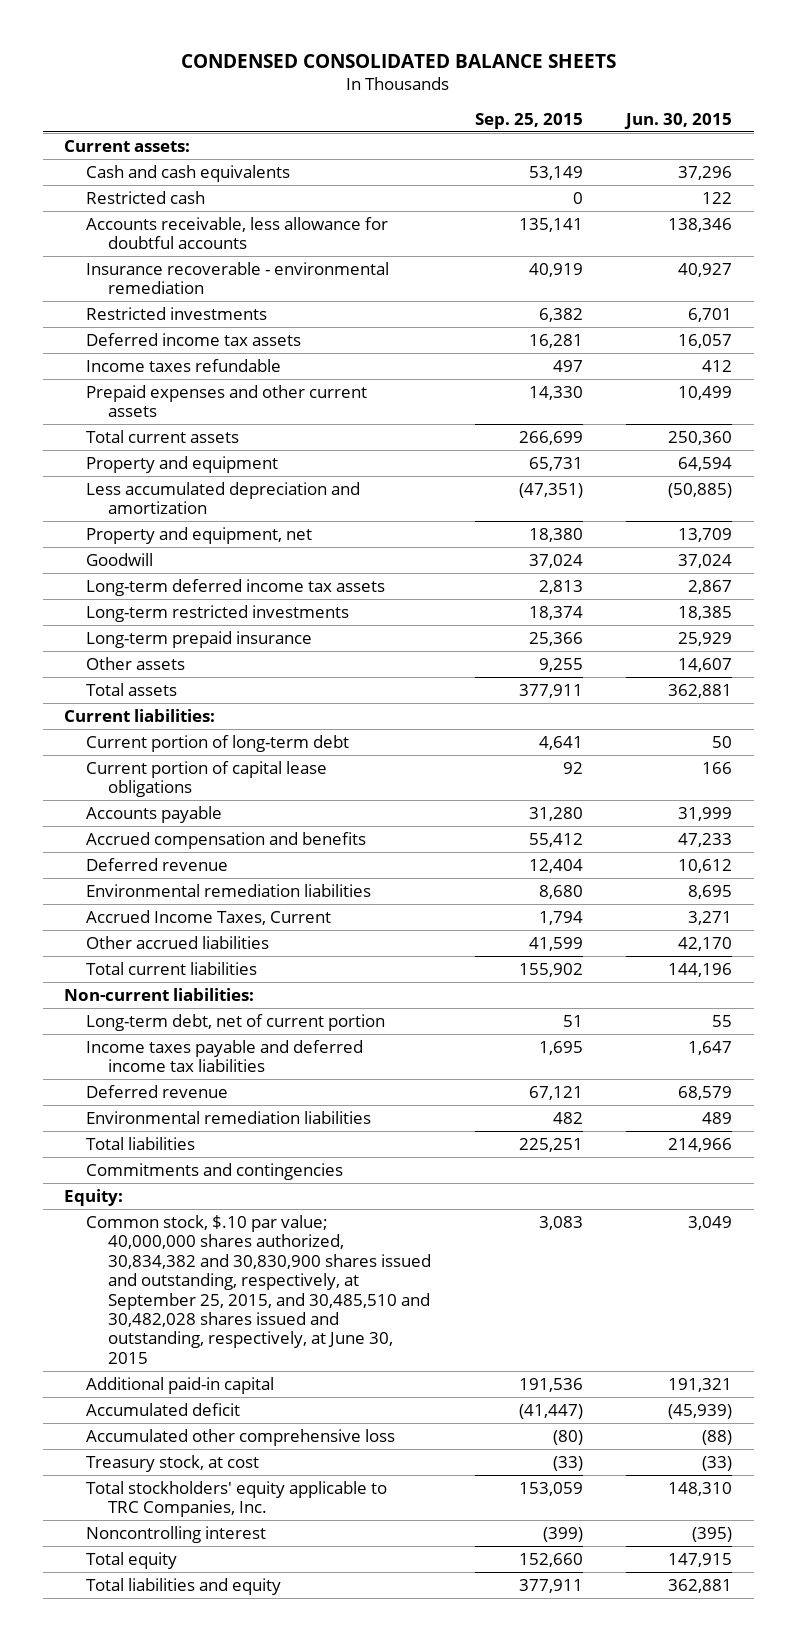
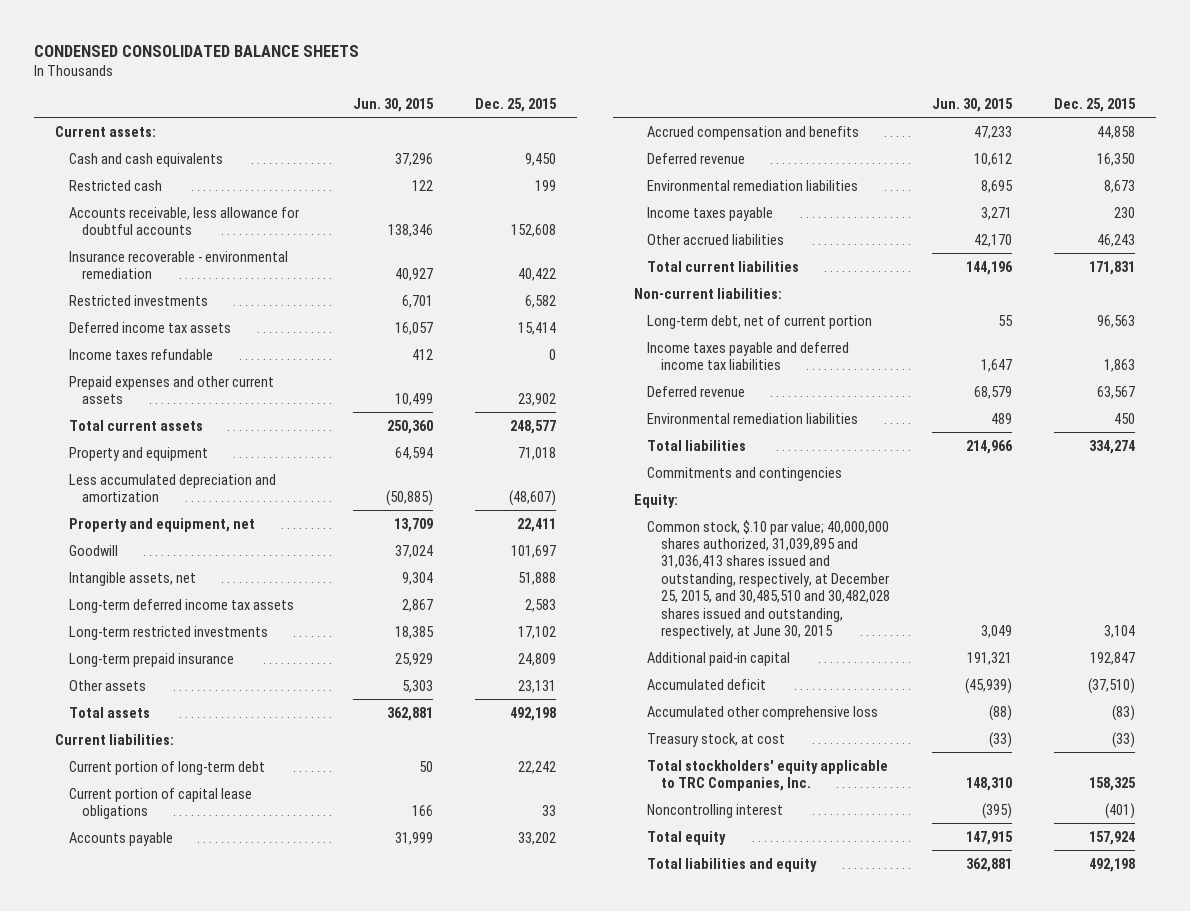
- | Sep. 25, 2015 | Jun. 30, 2015
+ | Jun. 30, 2015 | Dec. 25, 2015
+ Intangible assets, net | 9,304 | 51,888
- Other assets | 9,255 | 14,607
+ Other assets | 5,303 | 23,131
- Accrued Income Taxes, Current | 1,794 | 3,271
+ Income taxes payable | 3,271 | 230
- Common stock, $.10 par value; 40,000,000 shares authorized, 30,834,382 and 30,830,900 shares issued and outstanding, respectively, at September 25, 2015, and 30,485,510 and 30,482,028 shares issued and outstanding, respectively, at June 30, 2015 | 3,083 | 3,049
+ Common stock, $.10 par value; 40,000,000 shares authorized, 31,039,895 and 31,036,413 shares issued and outstanding, respectively, at December 25, 2015, and 30,485,510 and 30,482,028 shares issued and outstanding, respectively, at June 30, 2015 | 3,049 | 3,104

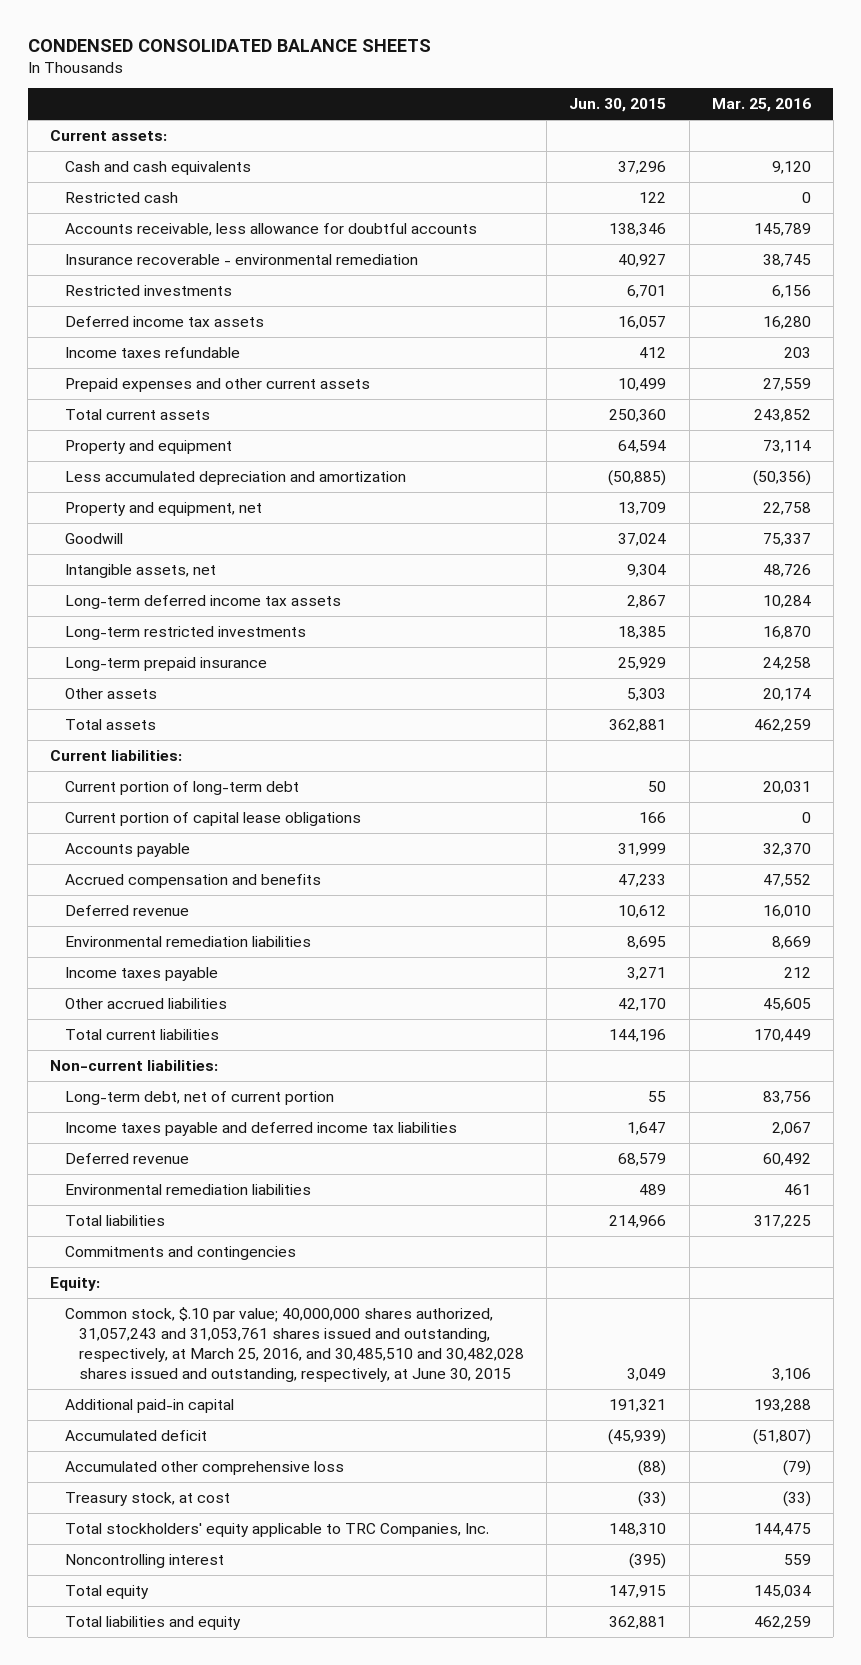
- | Jun. 30, 2015 | Dec. 25, 2015
+ | Jun. 30, 2015 | Mar. 25, 2016
- Common stock, $.10 par value; 40,000,000 shares authorized, 31,039,895 and 31,036,413 shares issued and outstanding, respectively, at December 25, 2015, and 30,485,510 and 30,482,028 shares issued and outstanding, respectively, at June 30, 2015 | 3,049 | 3,104
+ Common stock, $.10 par value; 40,000,000 shares authorized, 31,057,243 and 31,053,761 shares issued and outstanding, respectively, at March 25, 2016, and 30,485,510 and 30,482,028 shares issued and outstanding, respectively, at June 30, 2015 | 3,049 | 3,106

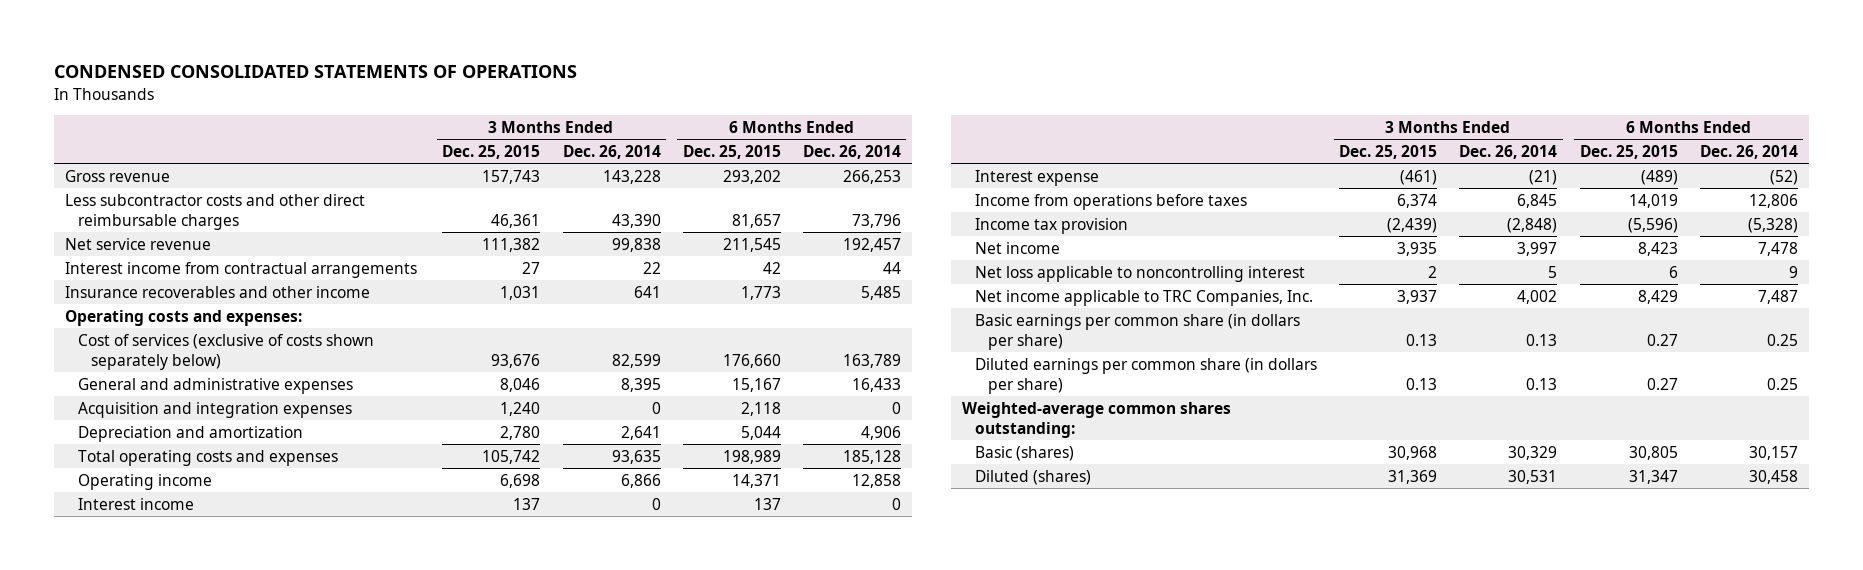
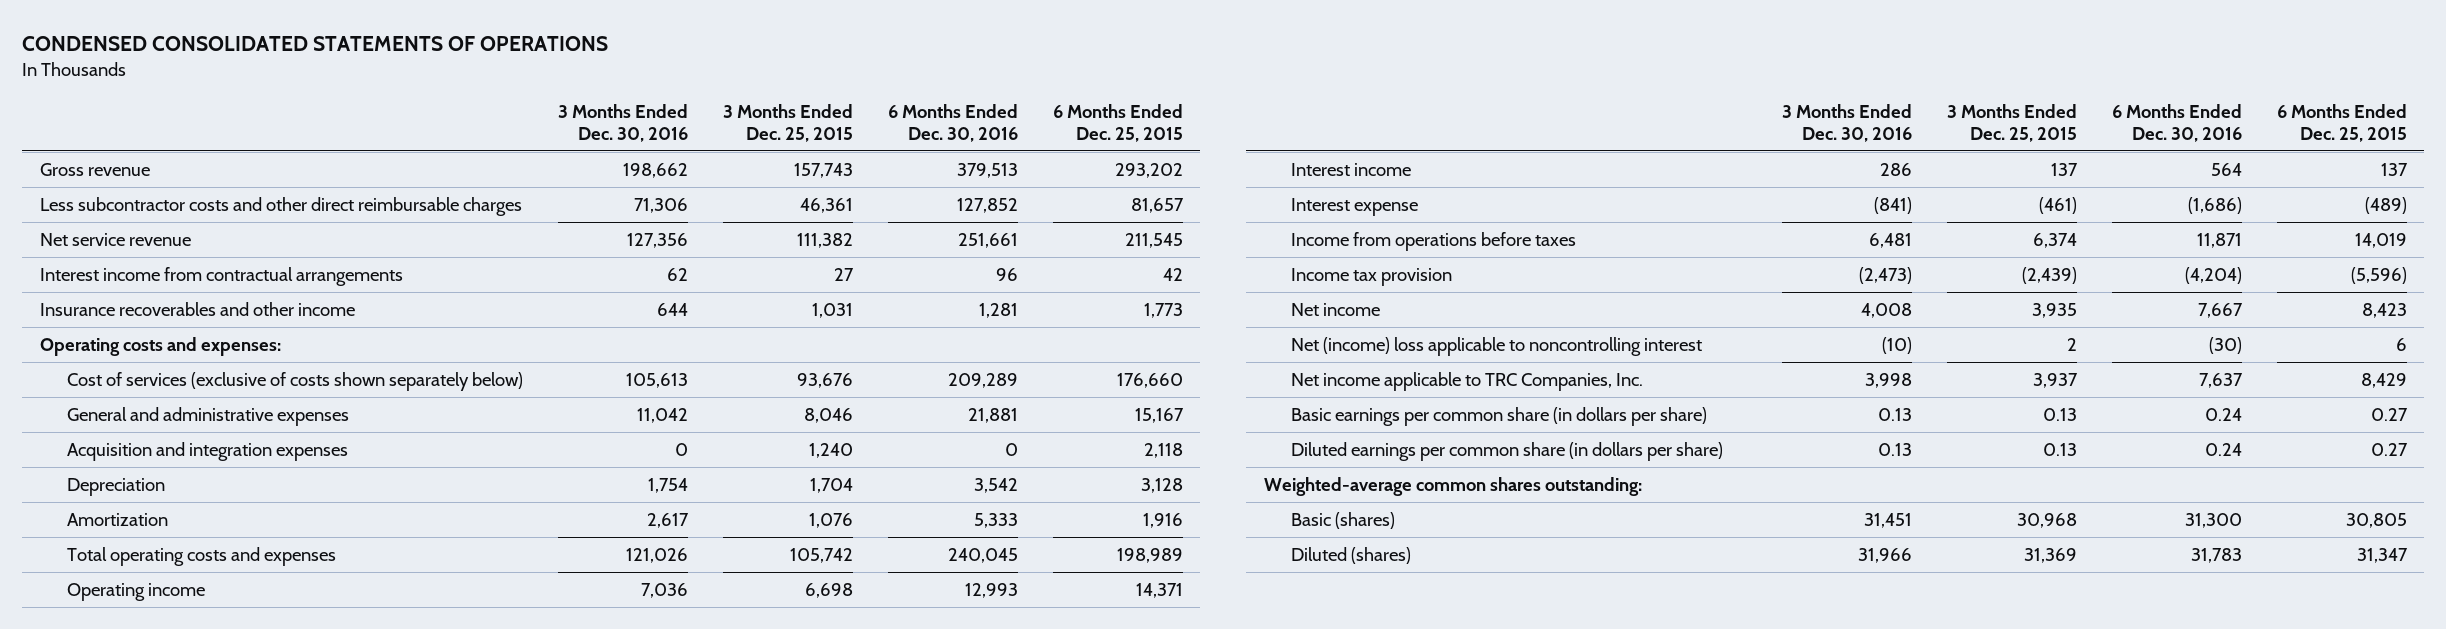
- | 3 Months Ended Dec. 25, 2015 | 3 Months Ended Dec. 26, 2014 | 6 Months Ended Dec. 25, 2015 | 6 Months Ended Dec. 26, 2014
+ | 3 Months Ended Dec. 30, 2016 | 3 Months Ended Dec. 25, 2015 | 6 Months Ended Dec. 30, 2016 | 6 Months Ended Dec. 25, 2015
- Depreciation and amortization | 2,780 | 2,641 | 5,044 | 4,906
+ Depreciation | 1,754 | 1,704 | 3,542 | 3,128
+ Amortization | 2,617 | 1,076 | 5,333 | 1,916
- Net loss applicable to noncontrolling interest | 2 | 5 | 6 | 9
+ Net (income) loss applicable to noncontrolling interest | (10) | 2 | (30) | 6

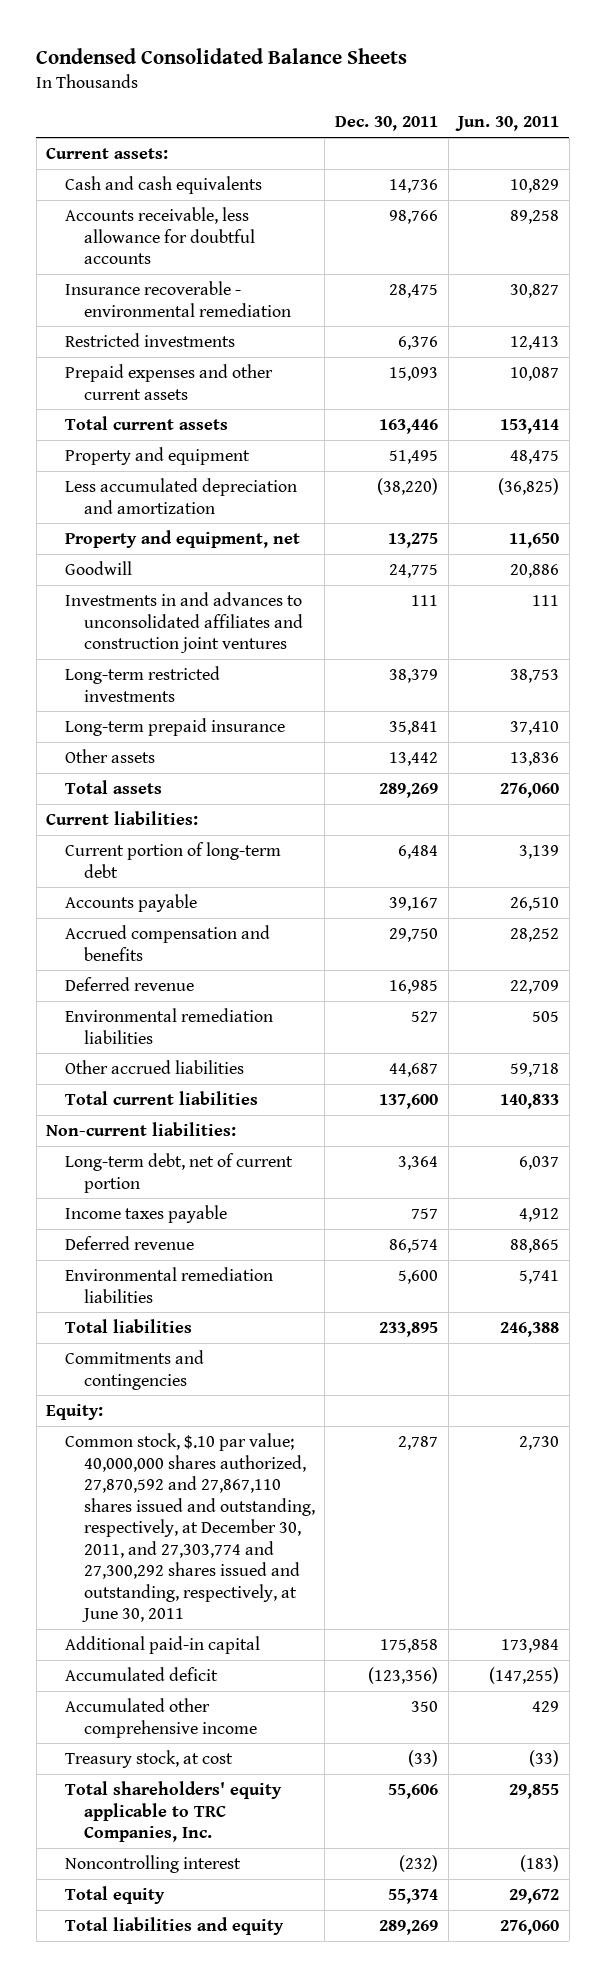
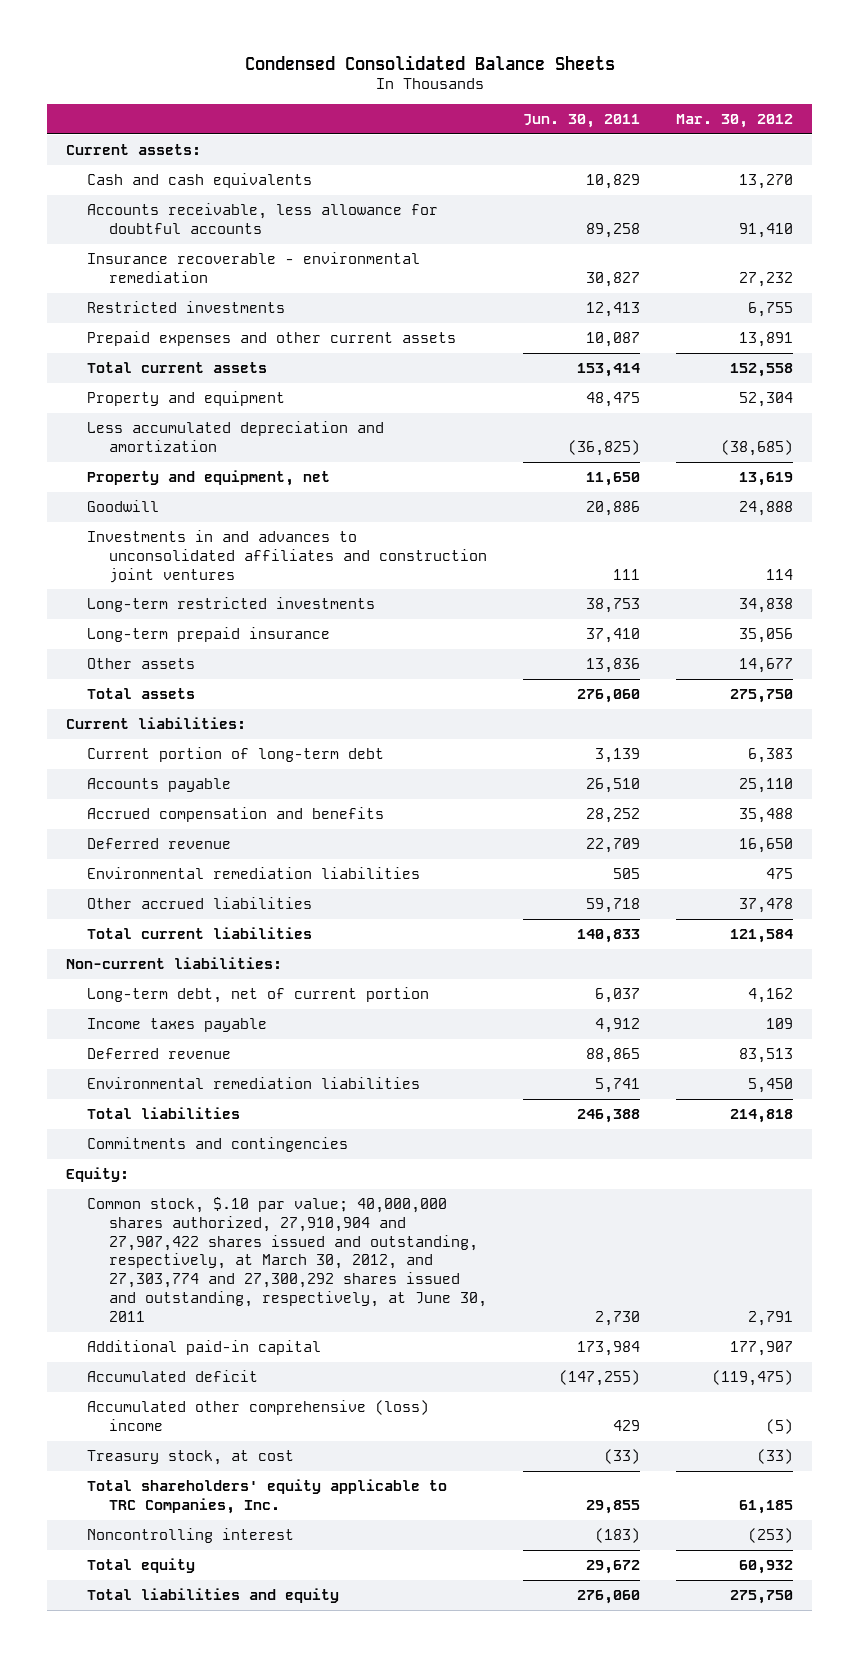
- | Dec. 30, 2011 | Jun. 30, 2011
+ | Jun. 30, 2011 | Mar. 30, 2012
- Common stock, $.10 par value; 40,000,000 shares authorized, 27,870,592 and 27,867,110 shares issued and outstanding, respectively, at December 30, 2011, and 27,303,774 and 27,300,292 shares issued and outstanding, respectively, at June 30, 2011 | 2,787 | 2,730
+ Common stock, $.10 par value; 40,000,000 shares authorized, 27,910,904 and 27,907,422 shares issued and outstanding, respectively, at March 30, 2012, and 27,303,774 and 27,300,292 shares issued and outstanding, respectively, at June 30, 2011 | 2,730 | 2,791
- Accumulated other comprehensive income | 350 | 429
+ Accumulated other comprehensive (loss) income | 429 | (5)

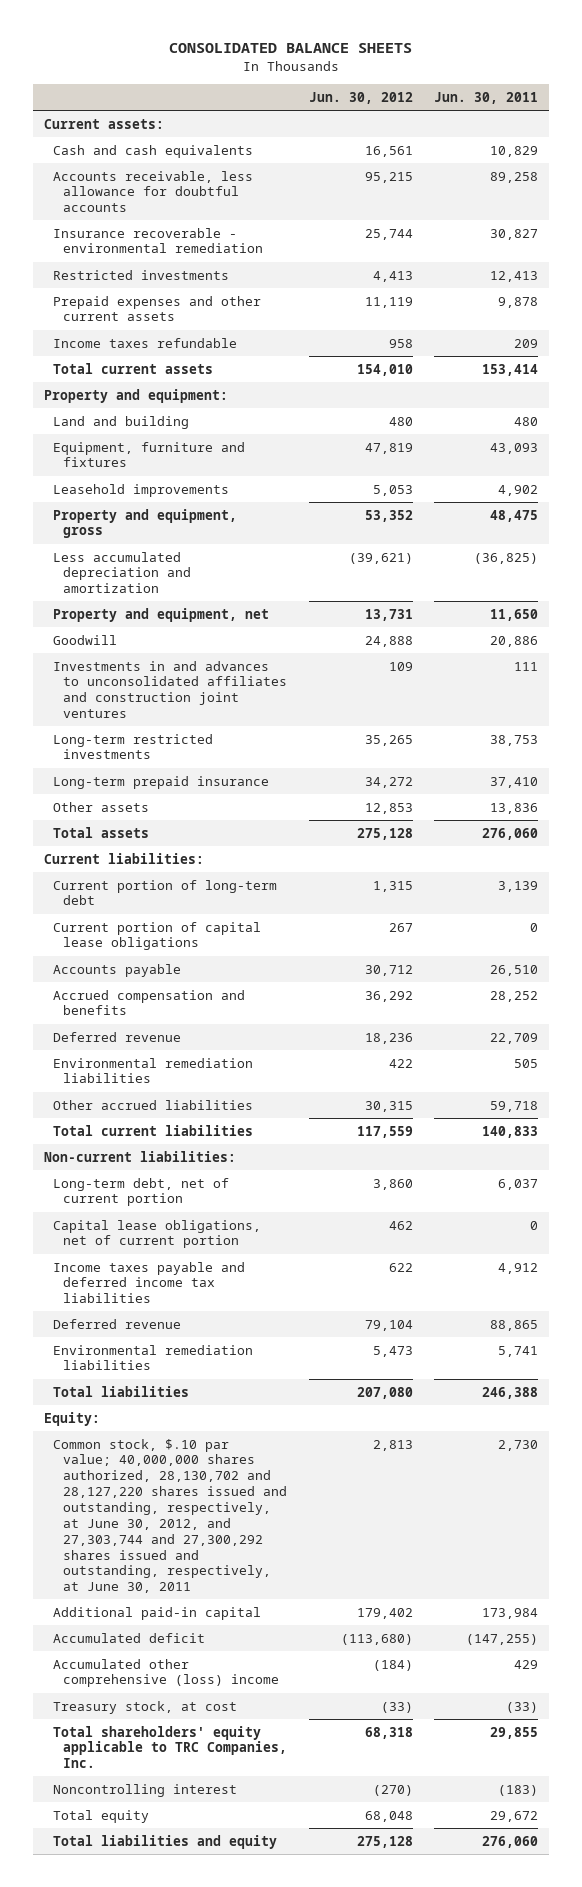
- Condensed Consolidated Balance Sheets
+ CONSOLIDATED BALANCE SHEETS
- | Jun. 30, 2011 | Mar. 30, 2012
+ | Jun. 30, 2012 | Jun. 30, 2011
- Prepaid expenses and other current assets | 10,087 | 13,891
+ Prepaid expenses and other current assets | 11,119 | 9,878
+ Income taxes refundable | 958 | 209
- Property and equipment | 48,475 | 52,304
+ Property and equipment:
+ Land and building | 480 | 480
+ Equipment, furniture and fixtures | 47,819 | 43,093
+ Leasehold improvements | 5,053 | 4,902
+ Property and equipment, gross | 53,352 | 48,475
+ Current portion of capital lease obligations | 267 | 0
- Income taxes payable | 4,912 | 109
+ Capital lease obligations, net of current portion | 462 | 0
+ Income taxes payable and deferred income tax liabilities | 622 | 4,912
- Commitments and contingencies
- Common stock, $.10 par value; 40,000,000 shares authorized, 27,910,904 and 27,907,422 shares issued and outstanding, respectively, at March 30, 2012, and 27,303,774 and 27,300,292 shares issued and outstanding, respectively, at June 30, 2011 | 2,730 | 2,791
+ Common stock, $.10 par value; 40,000,000 shares authorized, 28,130,702 and 28,127,220 shares issued and outstanding, respectively, at June 30, 2012, and 27,303,744 and 27,300,292 shares issued and outstanding, respectively, at June 30, 2011 | 2,813 | 2,730

